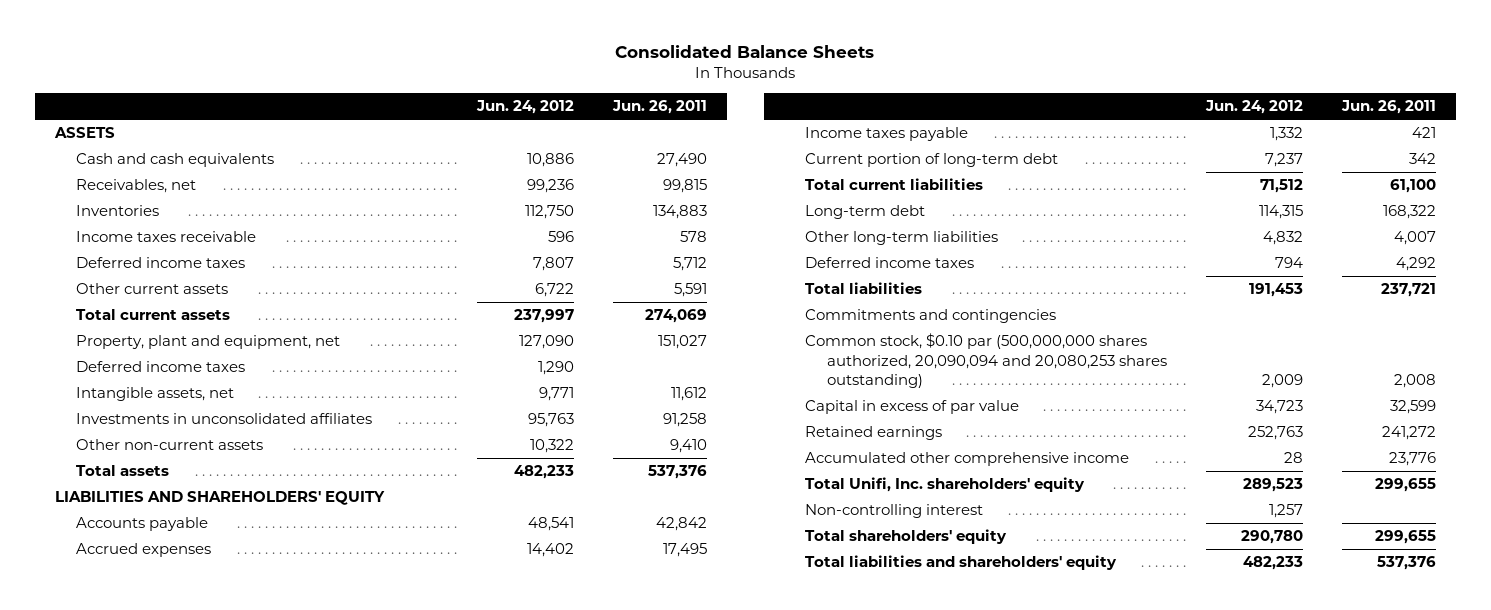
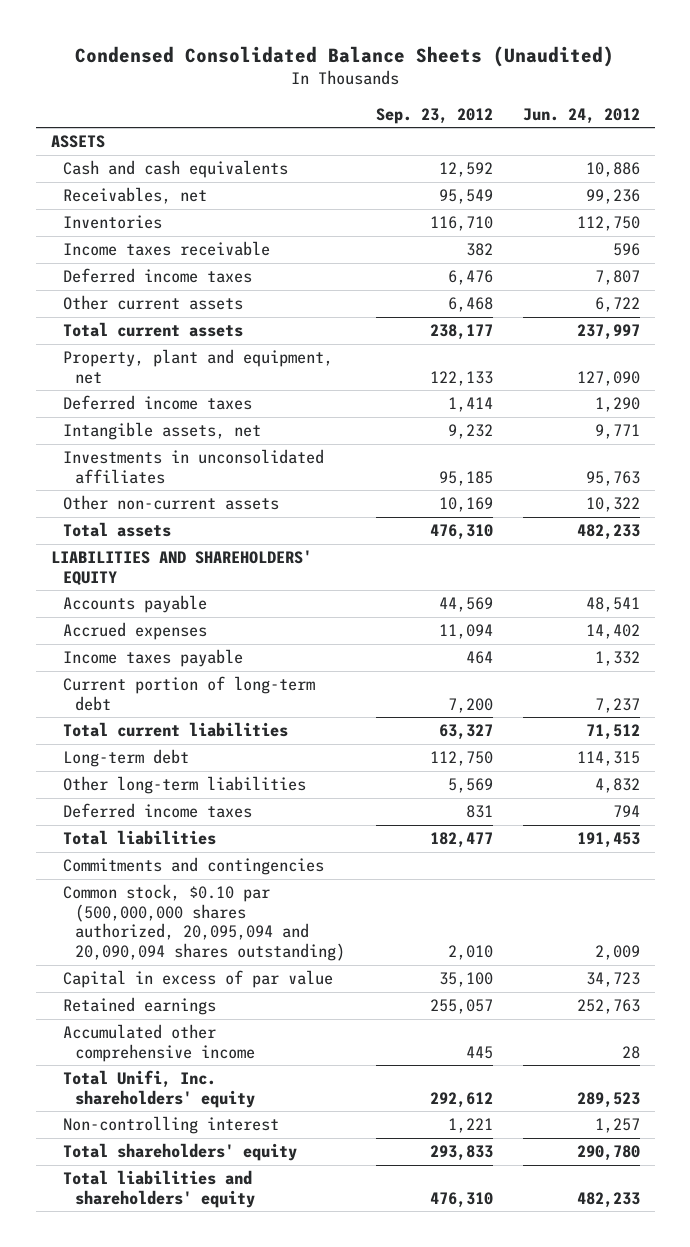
- Consolidated Balance Sheets
+ Condensed Consolidated Balance Sheets (Unaudited)
- | Jun. 24, 2012 | Jun. 26, 2011
+ | Sep. 23, 2012 | Jun. 24, 2012
- Common stock, $0.10 par (500,000,000 shares authorized, 20,090,094 and 20,080,253 shares outstanding) | 2,009 | 2,008
+ Common stock, $0.10 par (500,000,000 shares authorized, 20,095,094 and 20,090,094 shares outstanding) | 2,010 | 2,009

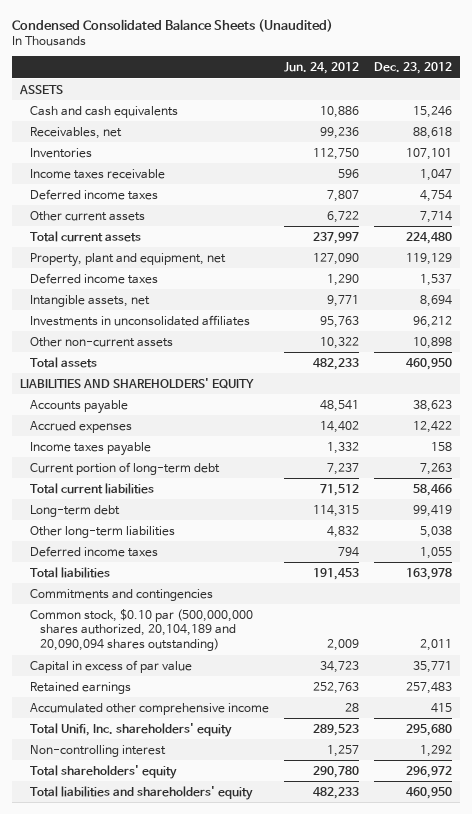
- | Sep. 23, 2012 | Jun. 24, 2012
+ | Jun. 24, 2012 | Dec. 23, 2012
- Common stock, $0.10 par (500,000,000 shares authorized, 20,095,094 and 20,090,094 shares outstanding) | 2,010 | 2,009
+ Common stock, $0.10 par (500,000,000 shares authorized, 20,104,189 and 20,090,094 shares outstanding) | 2,009 | 2,011

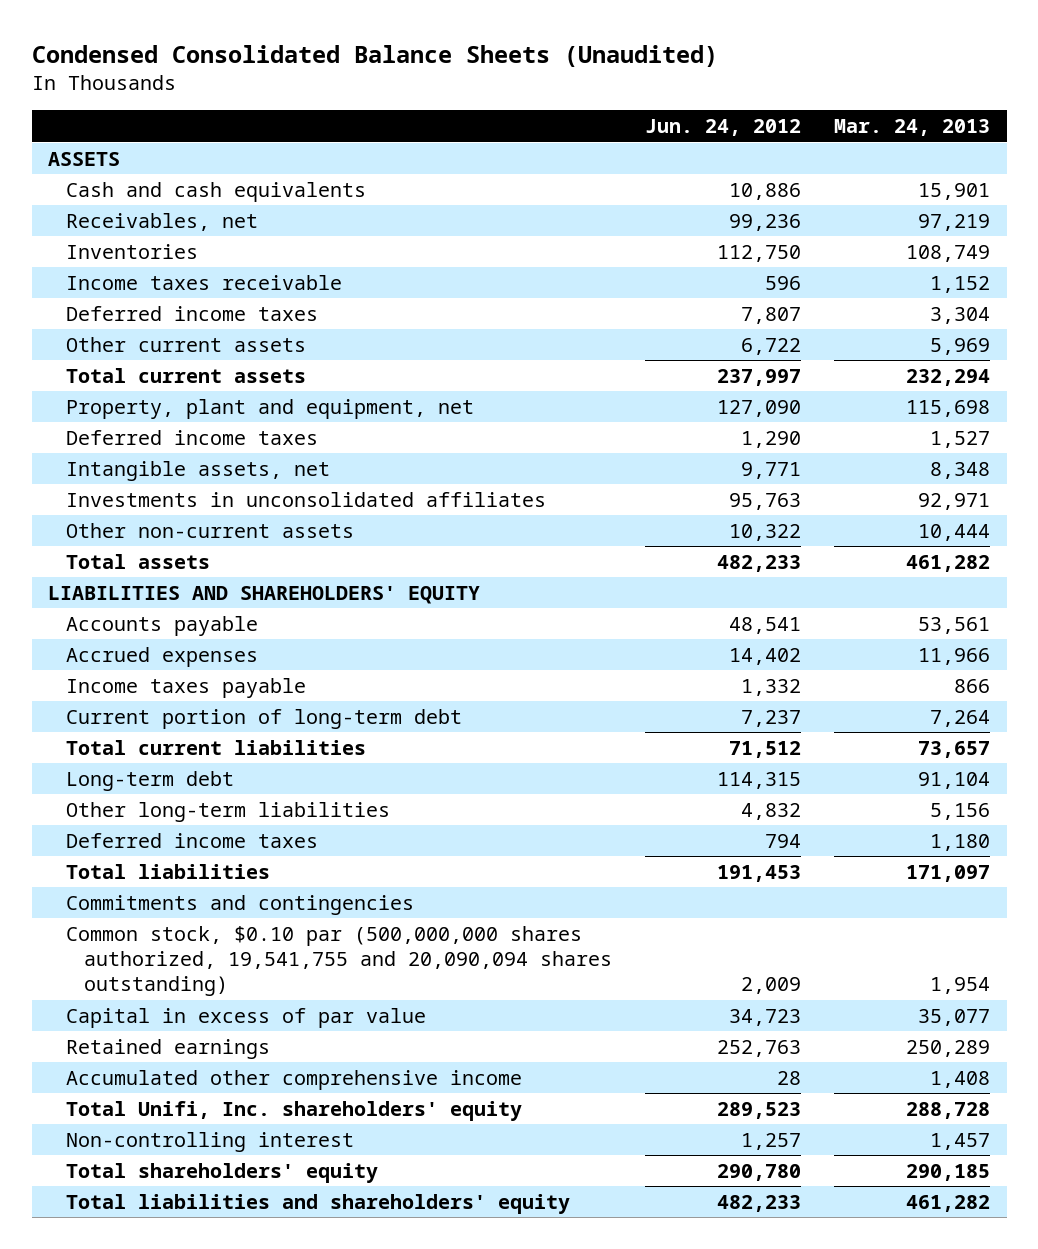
- | Jun. 24, 2012 | Dec. 23, 2012
+ | Jun. 24, 2012 | Mar. 24, 2013
- Common stock, $0.10 par (500,000,000 shares authorized, 20,104,189 and 20,090,094 shares outstanding) | 2,009 | 2,011
+ Common stock, $0.10 par (500,000,000 shares authorized, 19,541,755 and 20,090,094 shares outstanding) | 2,009 | 1,954

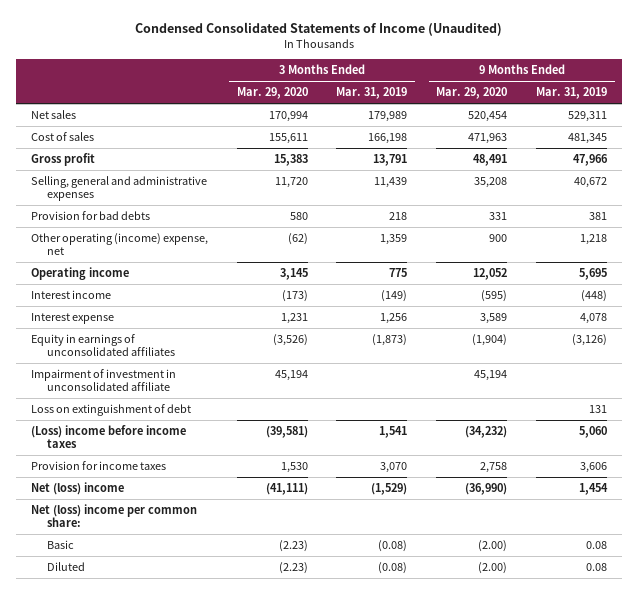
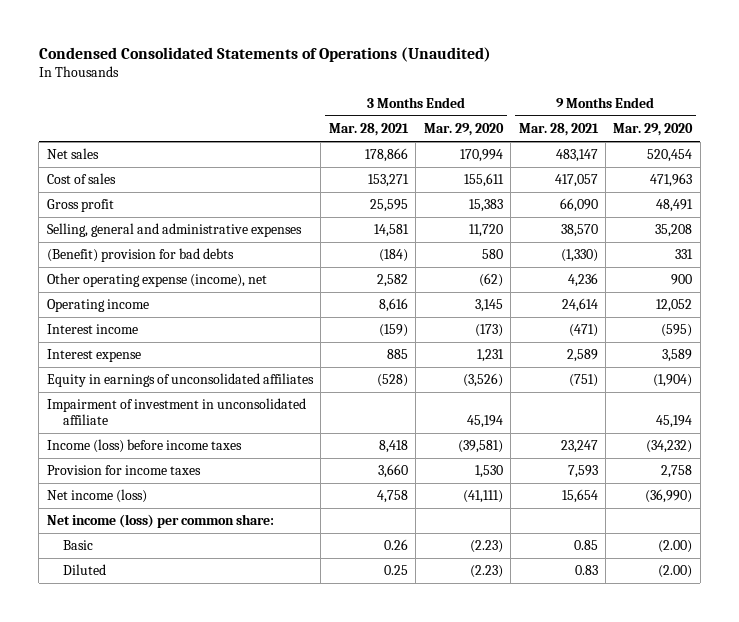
- Condensed Consolidated Statements of Income (Unaudited)
+ Condensed Consolidated Statements of Operations (Unaudited)
- | 3 Months Ended Mar. 29, 2020 | 3 Months Ended Mar. 31, 2019 | 9 Months Ended Mar. 29, 2020 | 9 Months Ended Mar. 31, 2019
+ | 3 Months Ended Mar. 28, 2021 | 3 Months Ended Mar. 29, 2020 | 9 Months Ended Mar. 28, 2021 | 9 Months Ended Mar. 29, 2020
- Provision for bad debts | 580 | 218 | 331 | 381
- Other operating (income) expense, net | (62) | 1,359 | 900 | 1,218
+ (Benefit) provision for bad debts | (184) | 580 | (1,330) | 331
+ Other operating expense (income), net | 2,582 | (62) | 4,236 | 900
- Loss on extinguishment of debt | | | | 131
- (Loss) income before income taxes | (39,581) | 1,541 | (34,232) | 5,060
+ Income (loss) before income taxes | 8,418 | (39,581) | 23,247 | (34,232)
- Net (loss) income | (41,111) | (1,529) | (36,990) | 1,454
- Net (loss) income per common share:
+ Net income (loss) | 4,758 | (41,111) | 15,654 | (36,990)
+ Net income (loss) per common share:

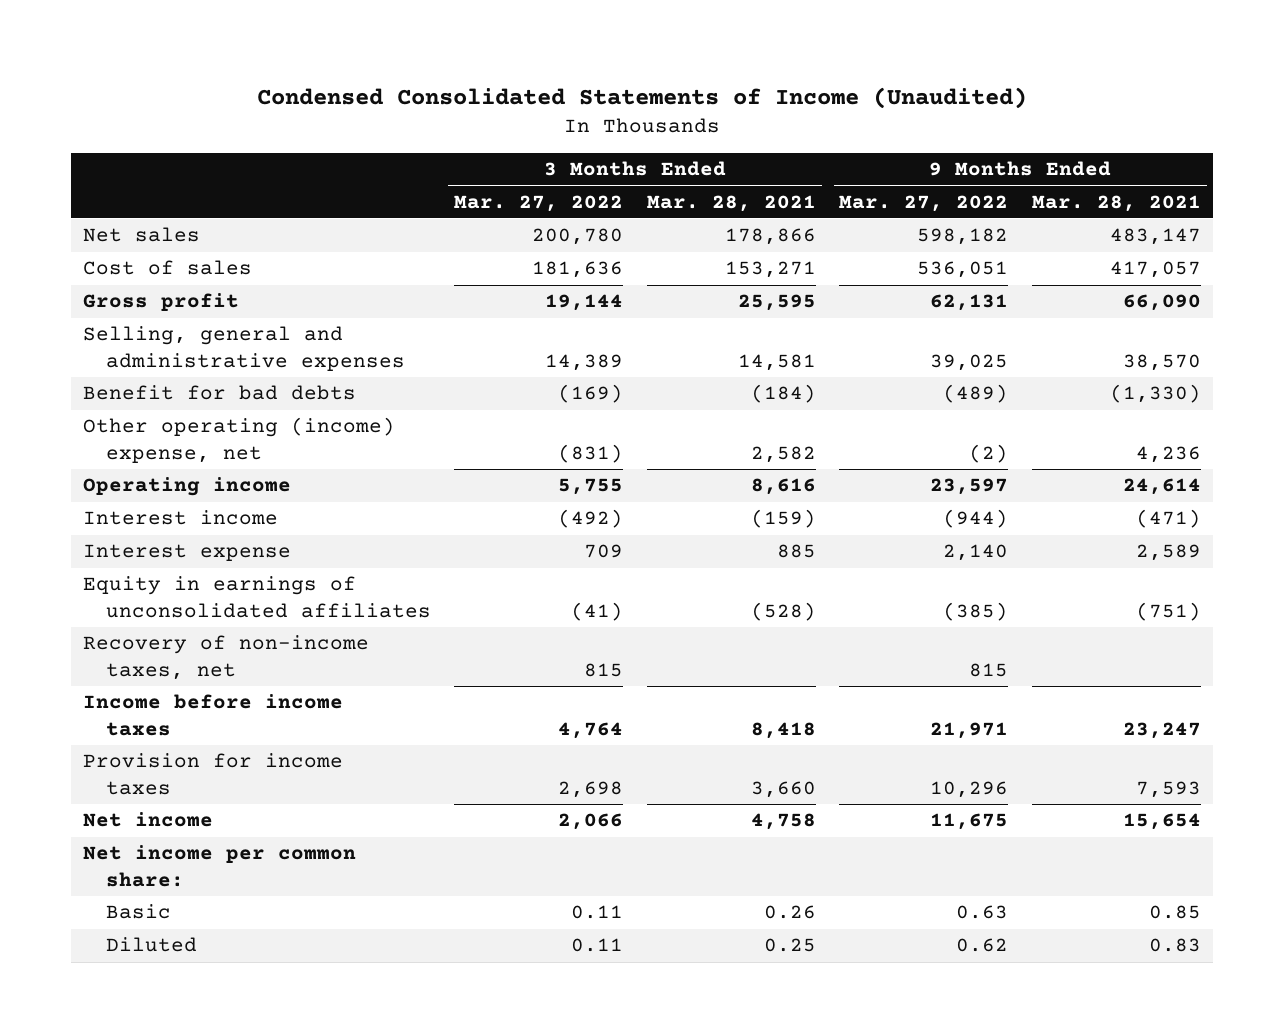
- Condensed Consolidated Statements of Operations (Unaudited)
+ Condensed Consolidated Statements of Income (Unaudited)
- | 3 Months Ended Mar. 28, 2021 | 3 Months Ended Mar. 29, 2020 | 9 Months Ended Mar. 28, 2021 | 9 Months Ended Mar. 29, 2020
+ | 3 Months Ended Mar. 27, 2022 | 3 Months Ended Mar. 28, 2021 | 9 Months Ended Mar. 27, 2022 | 9 Months Ended Mar. 28, 2021
- (Benefit) provision for bad debts | (184) | 580 | (1,330) | 331
- Other operating expense (income), net | 2,582 | (62) | 4,236 | 900
+ Benefit for bad debts | (169) | (184) | (489) | (1,330)
+ Other operating (income) expense, net | (831) | 2,582 | (2) | 4,236
- Impairment of investment in unconsolidated affiliate | | 45,194 | | 45,194
- Income (loss) before income taxes | 8,418 | (39,581) | 23,247 | (34,232)
+ Recovery of non-income taxes, net | 815 | | 815 |
+ Income before income taxes | 4,764 | 8,418 | 21,971 | 23,247
- Net income (loss) | 4,758 | (41,111) | 15,654 | (36,990)
- Net income (loss) per common share:
+ Net income | 2,066 | 4,758 | 11,675 | 15,654
+ Net income per common share:

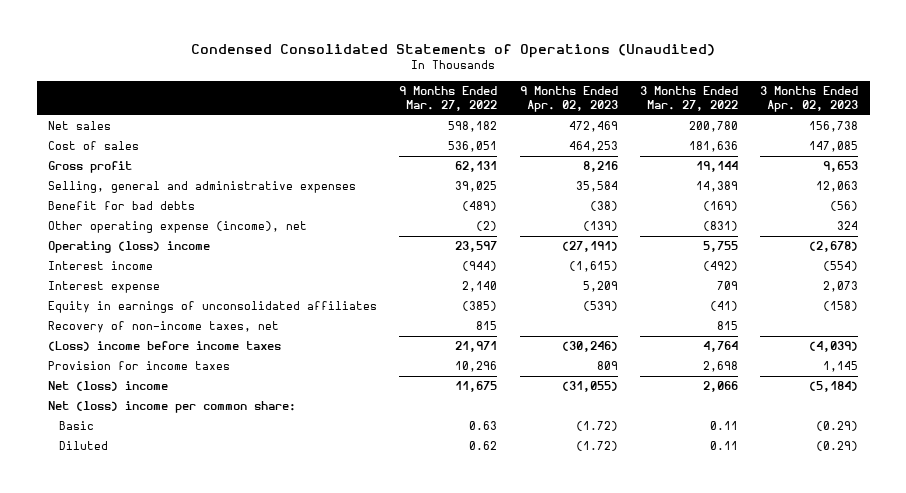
- Condensed Consolidated Statements of Income (Unaudited)
+ Condensed Consolidated Statements of Operations (Unaudited)
- | 3 Months Ended Mar. 27, 2022 | 3 Months Ended Mar. 28, 2021 | 9 Months Ended Mar. 27, 2022 | 9 Months Ended Mar. 28, 2021
+ | 9 Months Ended Mar. 27, 2022 | 9 Months Ended Apr. 02, 2023 | 3 Months Ended Mar. 27, 2022 | 3 Months Ended Apr. 02, 2023
- Other operating (income) expense, net | (831) | 2,582 | (2) | 4,236
- Operating income | 5,755 | 8,616 | 23,597 | 24,614
+ Other operating expense (income), net | (2) | (139) | (831) | 324
+ Operating (loss) income | 23,597 | (27,191) | 5,755 | (2,678)
- Income before income taxes | 4,764 | 8,418 | 21,971 | 23,247
+ (Loss) income before income taxes | 21,971 | (30,246) | 4,764 | (4,039)
- Net income | 2,066 | 4,758 | 11,675 | 15,654
- Net income per common share:
+ Net (loss) income | 11,675 | (31,055) | 2,066 | (5,184)
+ Net (loss) income per common share:

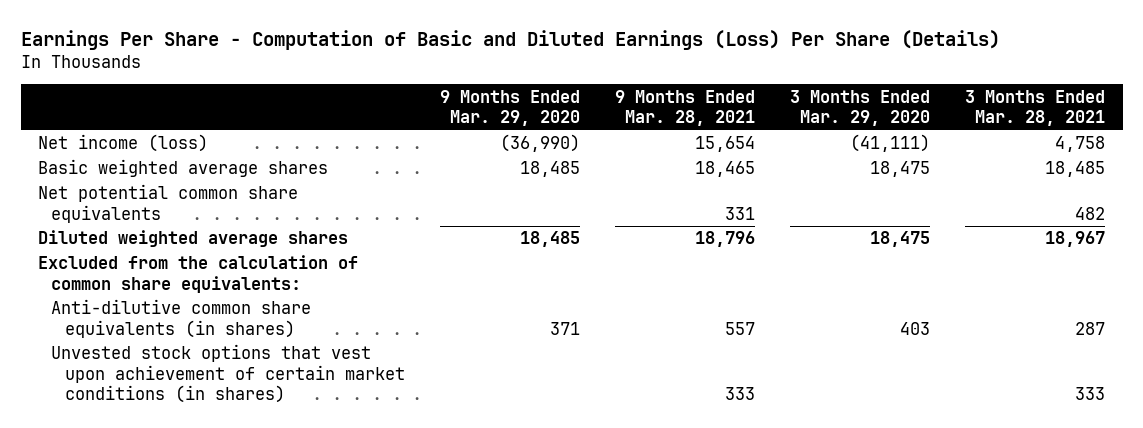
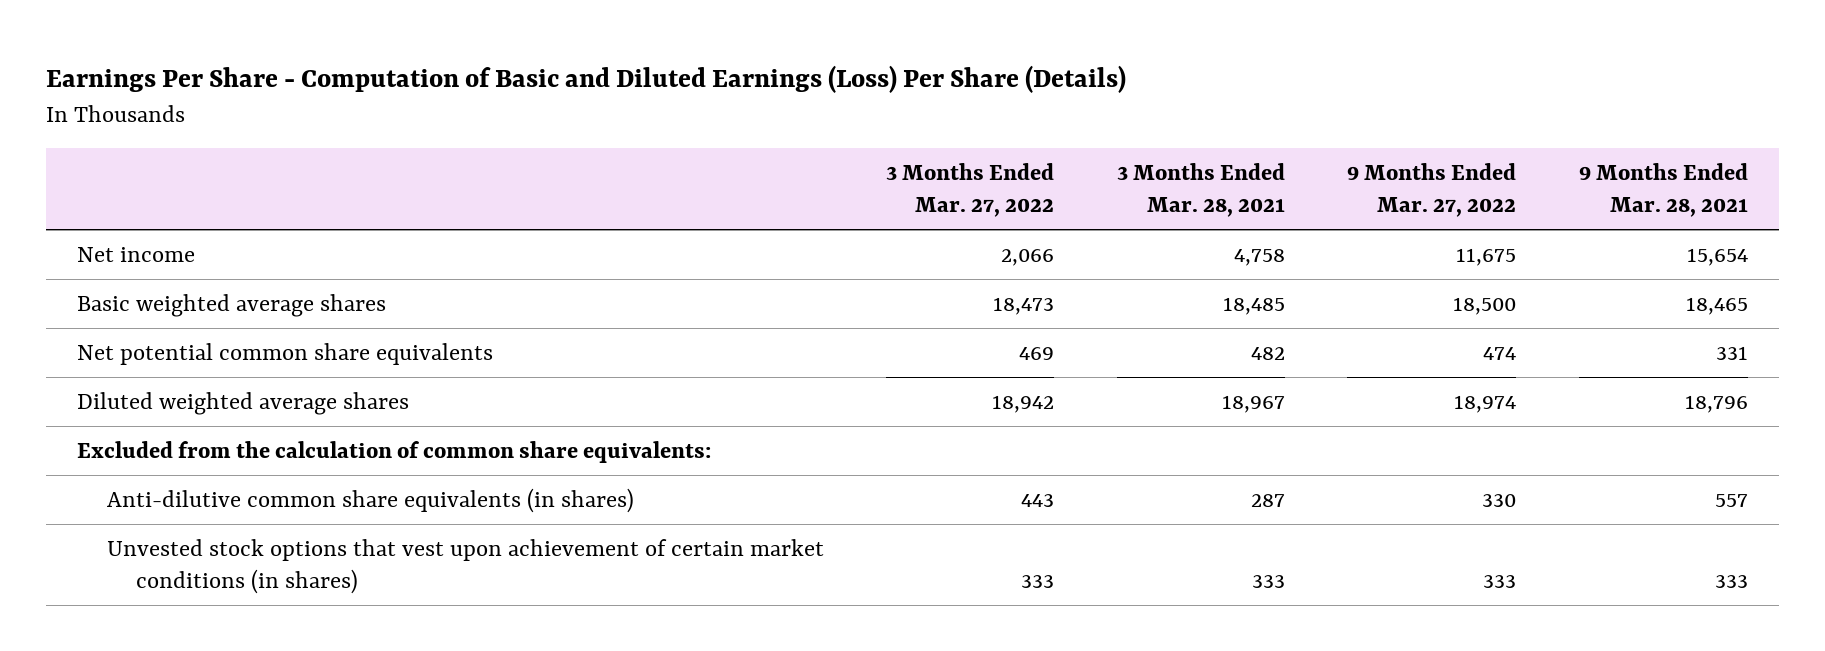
- | 9 Months Ended Mar. 29, 2020 | 9 Months Ended Mar. 28, 2021 | 3 Months Ended Mar. 29, 2020 | 3 Months Ended Mar. 28, 2021
+ | 3 Months Ended Mar. 27, 2022 | 3 Months Ended Mar. 28, 2021 | 9 Months Ended Mar. 27, 2022 | 9 Months Ended Mar. 28, 2021
- Net income (loss) | (36,990) | 15,654 | (41,111) | 4,758
+ Net income | 2,066 | 4,758 | 11,675 | 15,654

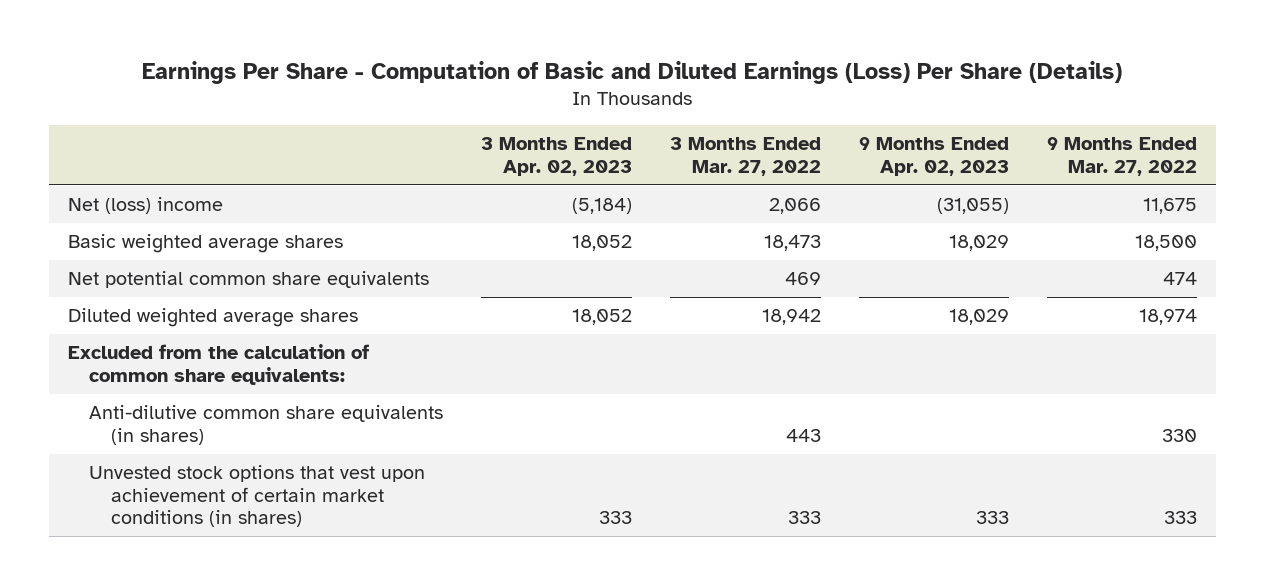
- | 3 Months Ended Mar. 27, 2022 | 3 Months Ended Mar. 28, 2021 | 9 Months Ended Mar. 27, 2022 | 9 Months Ended Mar. 28, 2021
+ | 3 Months Ended Apr. 02, 2023 | 3 Months Ended Mar. 27, 2022 | 9 Months Ended Apr. 02, 2023 | 9 Months Ended Mar. 27, 2022
- Net income | 2,066 | 4,758 | 11,675 | 15,654
+ Net (loss) income | (5,184) | 2,066 | (31,055) | 11,675

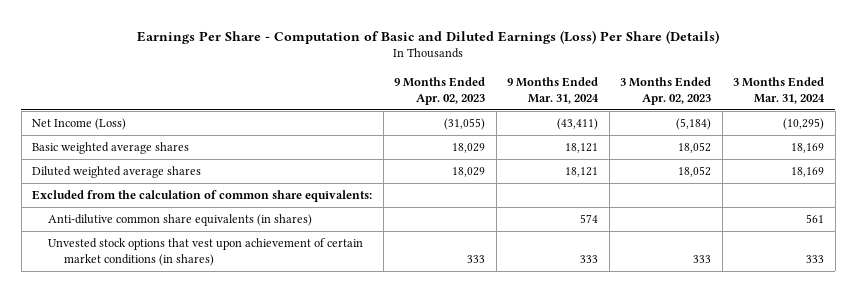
- | 3 Months Ended Apr. 02, 2023 | 3 Months Ended Mar. 27, 2022 | 9 Months Ended Apr. 02, 2023 | 9 Months Ended Mar. 27, 2022
+ | 9 Months Ended Apr. 02, 2023 | 9 Months Ended Mar. 31, 2024 | 3 Months Ended Apr. 02, 2023 | 3 Months Ended Mar. 31, 2024
- Net (loss) income | (5,184) | 2,066 | (31,055) | 11,675
+ Net Income (Loss) | (31,055) | (43,411) | (5,184) | (10,295)
- Net potential common share equivalents | | 469 | | 474

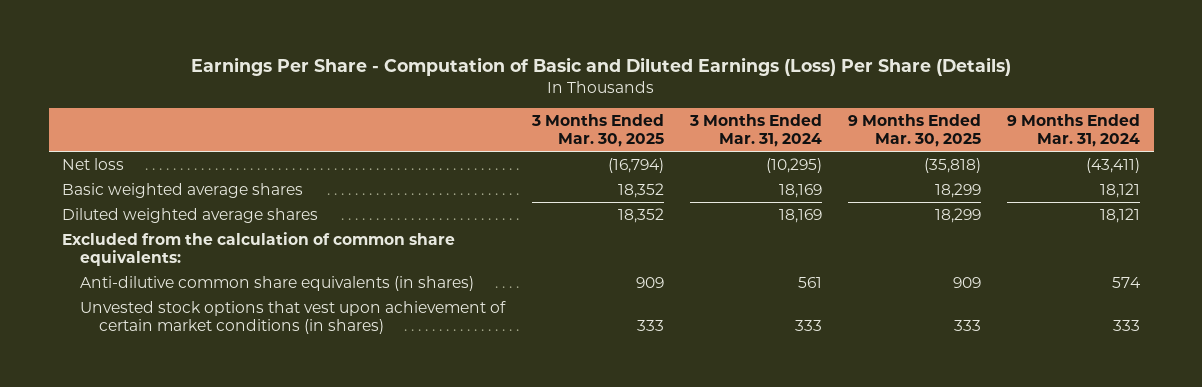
- | 9 Months Ended Apr. 02, 2023 | 9 Months Ended Mar. 31, 2024 | 3 Months Ended Apr. 02, 2023 | 3 Months Ended Mar. 31, 2024
+ | 3 Months Ended Mar. 30, 2025 | 3 Months Ended Mar. 31, 2024 | 9 Months Ended Mar. 30, 2025 | 9 Months Ended Mar. 31, 2024
- Net Income (Loss) | (31,055) | (43,411) | (5,184) | (10,295)
+ Net loss | (16,794) | (10,295) | (35,818) | (43,411)

